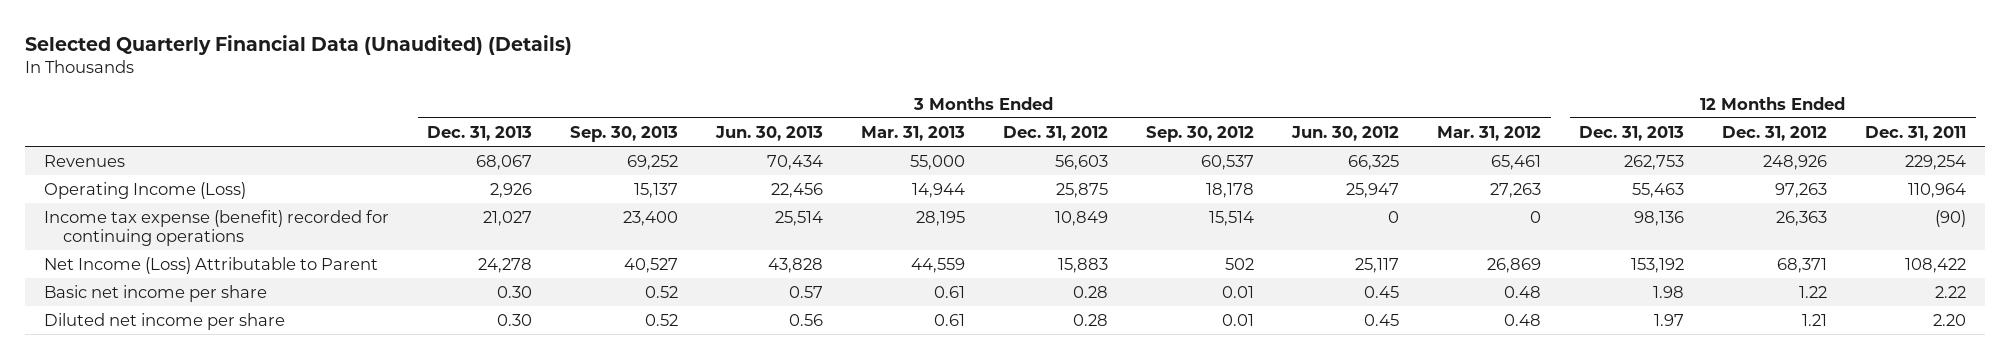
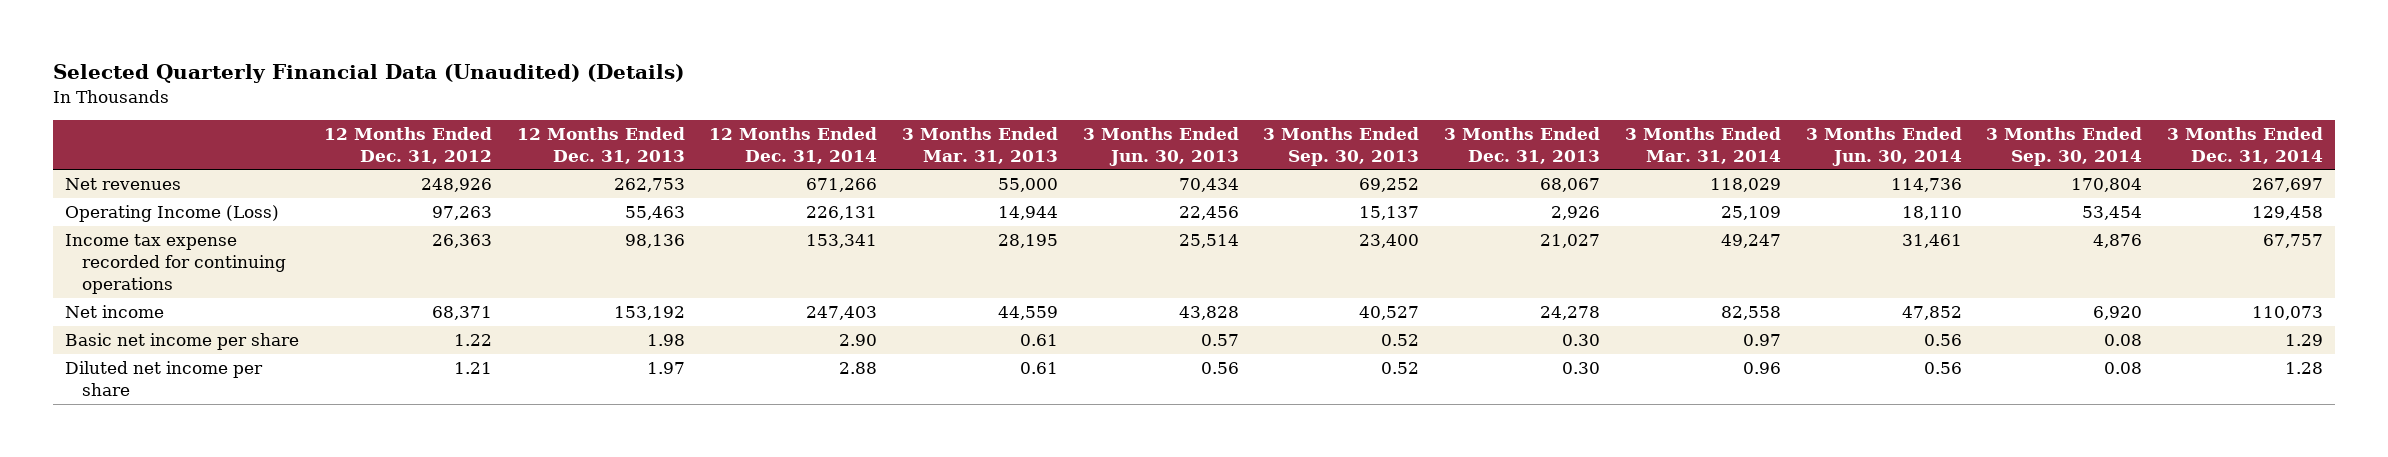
- | 3 Months Ended Dec. 31, 2013 | 3 Months Ended Sep. 30, 2013 | 3 Months Ended Jun. 30, 2013 | 3 Months Ended Mar. 31, 2013 | 3 Months Ended Dec. 31, 2012 | 3 Months Ended Sep. 30, 2012 | 3 Months Ended Jun. 30, 2012 | 3 Months Ended Mar. 31, 2012 | 12 Months Ended Dec. 31, 2013 | 12 Months Ended Dec. 31, 2012 | 12 Months Ended Dec. 31, 2011
+ | 12 Months Ended Dec. 31, 2012 | 12 Months Ended Dec. 31, 2013 | 12 Months Ended Dec. 31, 2014 | 3 Months Ended Mar. 31, 2013 | 3 Months Ended Jun. 30, 2013 | 3 Months Ended Sep. 30, 2013 | 3 Months Ended Dec. 31, 2013 | 3 Months Ended Mar. 31, 2014 | 3 Months Ended Jun. 30, 2014 | 3 Months Ended Sep. 30, 2014 | 3 Months Ended Dec. 31, 2014
- Revenues | 68,067 | 69,252 | 70,434 | 55,000 | 56,603 | 60,537 | 66,325 | 65,461 | 262,753 | 248,926 | 229,254
+ Net revenues | 248,926 | 262,753 | 671,266 | 55,000 | 70,434 | 69,252 | 68,067 | 118,029 | 114,736 | 170,804 | 267,697
- Income tax expense (benefit) recorded for continuing operations | 21,027 | 23,400 | 25,514 | 28,195 | 10,849 | 15,514 | 0 | 0 | 98,136 | 26,363 | (90)
- Net Income (Loss) Attributable to Parent | 24,278 | 40,527 | 43,828 | 44,559 | 15,883 | 502 | 25,117 | 26,869 | 153,192 | 68,371 | 108,422
+ Income tax expense recorded for continuing operations | 26,363 | 98,136 | 153,341 | 28,195 | 25,514 | 23,400 | 21,027 | 49,247 | 31,461 | 4,876 | 67,757
+ Net income | 68,371 | 153,192 | 247,403 | 44,559 | 43,828 | 40,527 | 24,278 | 82,558 | 47,852 | 6,920 | 110,073

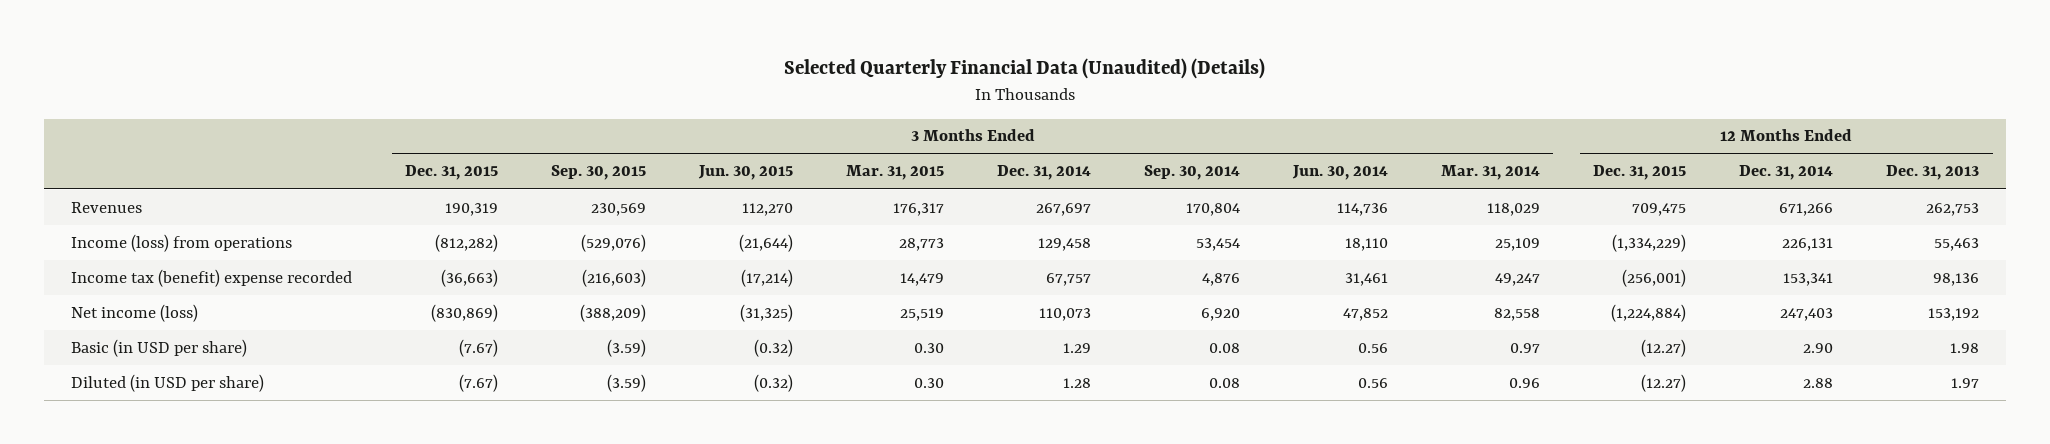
- | 12 Months Ended Dec. 31, 2012 | 12 Months Ended Dec. 31, 2013 | 12 Months Ended Dec. 31, 2014 | 3 Months Ended Mar. 31, 2013 | 3 Months Ended Jun. 30, 2013 | 3 Months Ended Sep. 30, 2013 | 3 Months Ended Dec. 31, 2013 | 3 Months Ended Mar. 31, 2014 | 3 Months Ended Jun. 30, 2014 | 3 Months Ended Sep. 30, 2014 | 3 Months Ended Dec. 31, 2014
+ | 3 Months Ended Dec. 31, 2015 | 3 Months Ended Sep. 30, 2015 | 3 Months Ended Jun. 30, 2015 | 3 Months Ended Mar. 31, 2015 | 3 Months Ended Dec. 31, 2014 | 3 Months Ended Sep. 30, 2014 | 3 Months Ended Jun. 30, 2014 | 3 Months Ended Mar. 31, 2014 | 12 Months Ended Dec. 31, 2015 | 12 Months Ended Dec. 31, 2014 | 12 Months Ended Dec. 31, 2013
- Net revenues | 248,926 | 262,753 | 671,266 | 55,000 | 70,434 | 69,252 | 68,067 | 118,029 | 114,736 | 170,804 | 267,697
- Operating Income (Loss) | 97,263 | 55,463 | 226,131 | 14,944 | 22,456 | 15,137 | 2,926 | 25,109 | 18,110 | 53,454 | 129,458
- Income tax expense recorded for continuing operations | 26,363 | 98,136 | 153,341 | 28,195 | 25,514 | 23,400 | 21,027 | 49,247 | 31,461 | 4,876 | 67,757
- Net income | 68,371 | 153,192 | 247,403 | 44,559 | 43,828 | 40,527 | 24,278 | 82,558 | 47,852 | 6,920 | 110,073
- Basic net income per share | 1.22 | 1.98 | 2.90 | 0.61 | 0.57 | 0.52 | 0.30 | 0.97 | 0.56 | 0.08 | 1.29
- Diluted net income per share | 1.21 | 1.97 | 2.88 | 0.61 | 0.56 | 0.52 | 0.30 | 0.96 | 0.56 | 0.08 | 1.28
+ Revenues | 190,319 | 230,569 | 112,270 | 176,317 | 267,697 | 170,804 | 114,736 | 118,029 | 709,475 | 671,266 | 262,753
+ Income (loss) from operations | (812,282) | (529,076) | (21,644) | 28,773 | 129,458 | 53,454 | 18,110 | 25,109 | (1,334,229) | 226,131 | 55,463
+ Income tax (benefit) expense recorded | (36,663) | (216,603) | (17,214) | 14,479 | 67,757 | 4,876 | 31,461 | 49,247 | (256,001) | 153,341 | 98,136
+ Net income (loss) | (830,869) | (388,209) | (31,325) | 25,519 | 110,073 | 6,920 | 47,852 | 82,558 | (1,224,884) | 247,403 | 153,192
+ Basic (in USD per share) | (7.67) | (3.59) | (0.32) | 0.30 | 1.29 | 0.08 | 0.56 | 0.97 | (12.27) | 2.90 | 1.98
+ Diluted (in USD per share) | (7.67) | (3.59) | (0.32) | 0.30 | 1.28 | 0.08 | 0.56 | 0.96 | (12.27) | 2.88 | 1.97

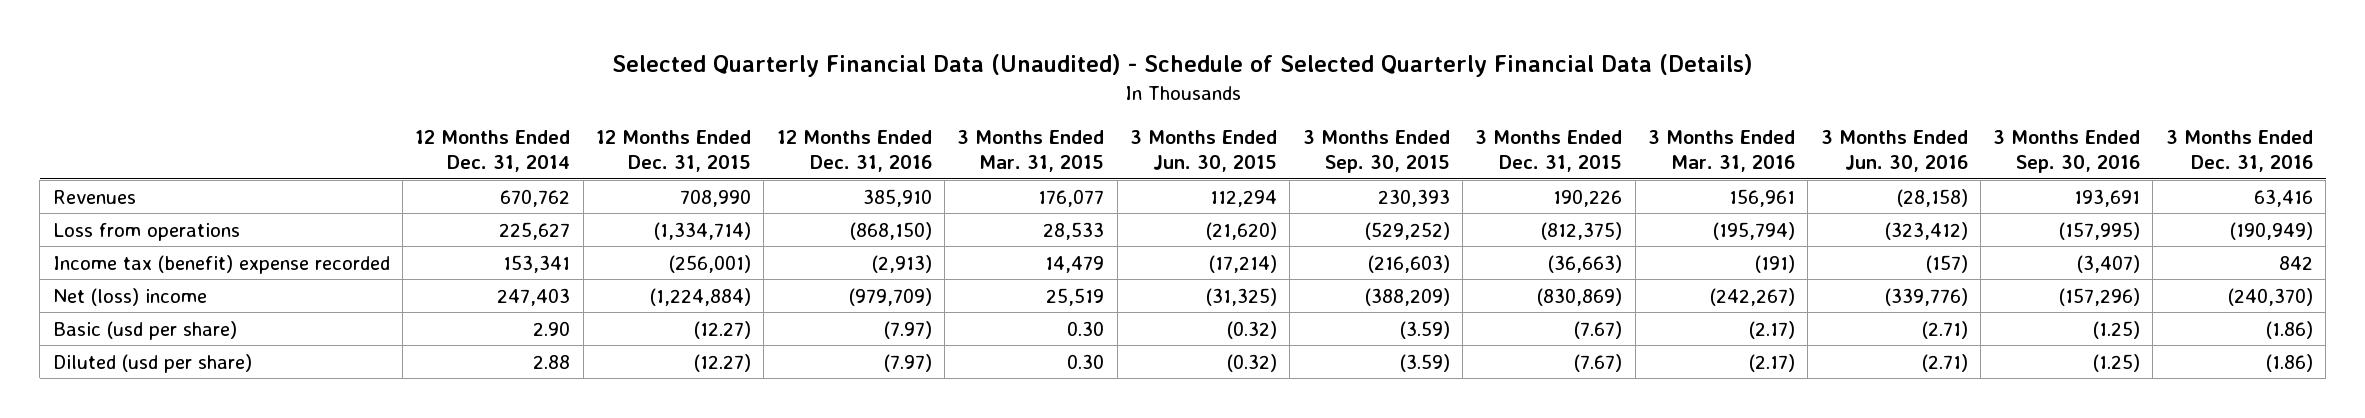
- Selected Quarterly Financial Data (Unaudited) (Details)
+ Selected Quarterly Financial Data (Unaudited) - Schedule of Selected Quarterly Financial Data (Details)
- | 3 Months Ended Dec. 31, 2015 | 3 Months Ended Sep. 30, 2015 | 3 Months Ended Jun. 30, 2015 | 3 Months Ended Mar. 31, 2015 | 3 Months Ended Dec. 31, 2014 | 3 Months Ended Sep. 30, 2014 | 3 Months Ended Jun. 30, 2014 | 3 Months Ended Mar. 31, 2014 | 12 Months Ended Dec. 31, 2015 | 12 Months Ended Dec. 31, 2014 | 12 Months Ended Dec. 31, 2013
+ | 12 Months Ended Dec. 31, 2014 | 12 Months Ended Dec. 31, 2015 | 12 Months Ended Dec. 31, 2016 | 3 Months Ended Mar. 31, 2015 | 3 Months Ended Jun. 30, 2015 | 3 Months Ended Sep. 30, 2015 | 3 Months Ended Dec. 31, 2015 | 3 Months Ended Mar. 31, 2016 | 3 Months Ended Jun. 30, 2016 | 3 Months Ended Sep. 30, 2016 | 3 Months Ended Dec. 31, 2016
- Revenues | 190,319 | 230,569 | 112,270 | 176,317 | 267,697 | 170,804 | 114,736 | 118,029 | 709,475 | 671,266 | 262,753
- Income (loss) from operations | (812,282) | (529,076) | (21,644) | 28,773 | 129,458 | 53,454 | 18,110 | 25,109 | (1,334,229) | 226,131 | 55,463
+ Revenues | 670,762 | 708,990 | 385,910 | 176,077 | 112,294 | 230,393 | 190,226 | 156,961 | (28,158) | 193,691 | 63,416
+ Loss from operations | 225,627 | (1,334,714) | (868,150) | 28,533 | (21,620) | (529,252) | (812,375) | (195,794) | (323,412) | (157,995) | (190,949)
- Net income (loss) | (830,869) | (388,209) | (31,325) | 25,519 | 110,073 | 6,920 | 47,852 | 82,558 | (1,224,884) | 247,403 | 153,192
- Basic (in USD per share) | (7.67) | (3.59) | (0.32) | 0.30 | 1.29 | 0.08 | 0.56 | 0.97 | (12.27) | 2.90 | 1.98
- Diluted (in USD per share) | (7.67) | (3.59) | (0.32) | 0.30 | 1.28 | 0.08 | 0.56 | 0.96 | (12.27) | 2.88 | 1.97
+ Net (loss) income | 247,403 | (1,224,884) | (979,709) | 25,519 | (31,325) | (388,209) | (830,869) | (242,267) | (339,776) | (157,296) | (240,370)
+ Basic (usd per share) | 2.90 | (12.27) | (7.97) | 0.30 | (0.32) | (3.59) | (7.67) | (2.17) | (2.71) | (1.25) | (1.86)
+ Diluted (usd per share) | 2.88 | (12.27) | (7.97) | 0.30 | (0.32) | (3.59) | (7.67) | (2.17) | (2.71) | (1.25) | (1.86)

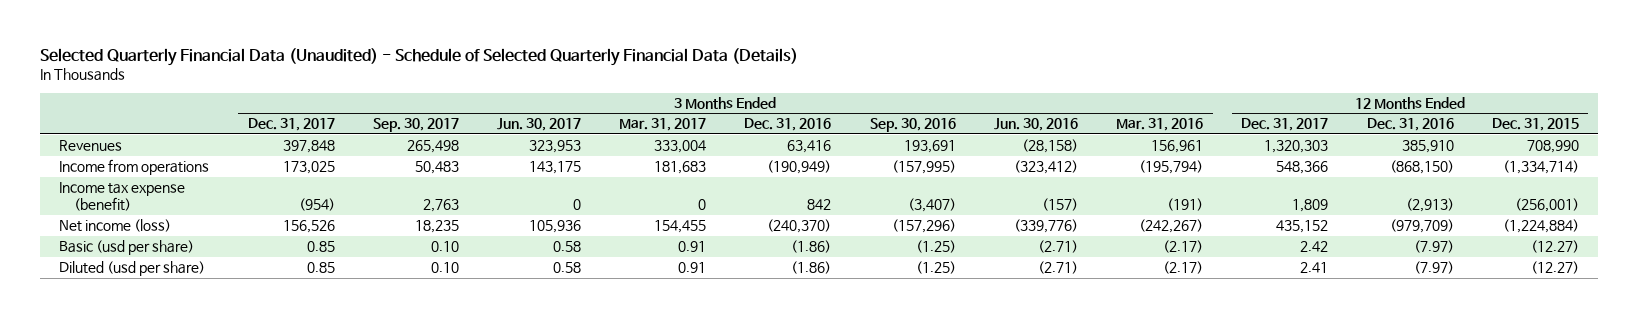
- | 12 Months Ended Dec. 31, 2014 | 12 Months Ended Dec. 31, 2015 | 12 Months Ended Dec. 31, 2016 | 3 Months Ended Mar. 31, 2015 | 3 Months Ended Jun. 30, 2015 | 3 Months Ended Sep. 30, 2015 | 3 Months Ended Dec. 31, 2015 | 3 Months Ended Mar. 31, 2016 | 3 Months Ended Jun. 30, 2016 | 3 Months Ended Sep. 30, 2016 | 3 Months Ended Dec. 31, 2016
+ | 3 Months Ended Dec. 31, 2017 | 3 Months Ended Sep. 30, 2017 | 3 Months Ended Jun. 30, 2017 | 3 Months Ended Mar. 31, 2017 | 3 Months Ended Dec. 31, 2016 | 3 Months Ended Sep. 30, 2016 | 3 Months Ended Jun. 30, 2016 | 3 Months Ended Mar. 31, 2016 | 12 Months Ended Dec. 31, 2017 | 12 Months Ended Dec. 31, 2016 | 12 Months Ended Dec. 31, 2015
- Loss from operations | 225,627 | (1,334,714) | (868,150) | 28,533 | (21,620) | (529,252) | (812,375) | (195,794) | (323,412) | (157,995) | (190,949)
- Income tax (benefit) expense recorded | 153,341 | (256,001) | (2,913) | 14,479 | (17,214) | (216,603) | (36,663) | (191) | (157) | (3,407) | 842
- Net (loss) income | 247,403 | (1,224,884) | (979,709) | 25,519 | (31,325) | (388,209) | (830,869) | (242,267) | (339,776) | (157,296) | (240,370)
+ Income from operations | 173,025 | 50,483 | 143,175 | 181,683 | (190,949) | (157,995) | (323,412) | (195,794) | 548,366 | (868,150) | (1,334,714)
+ Income tax expense (benefit) | (954) | 2,763 | 0 | 0 | 842 | (3,407) | (157) | (191) | 1,809 | (2,913) | (256,001)
+ Net income (loss) | 156,526 | 18,235 | 105,936 | 154,455 | (240,370) | (157,296) | (339,776) | (242,267) | 435,152 | (979,709) | (1,224,884)

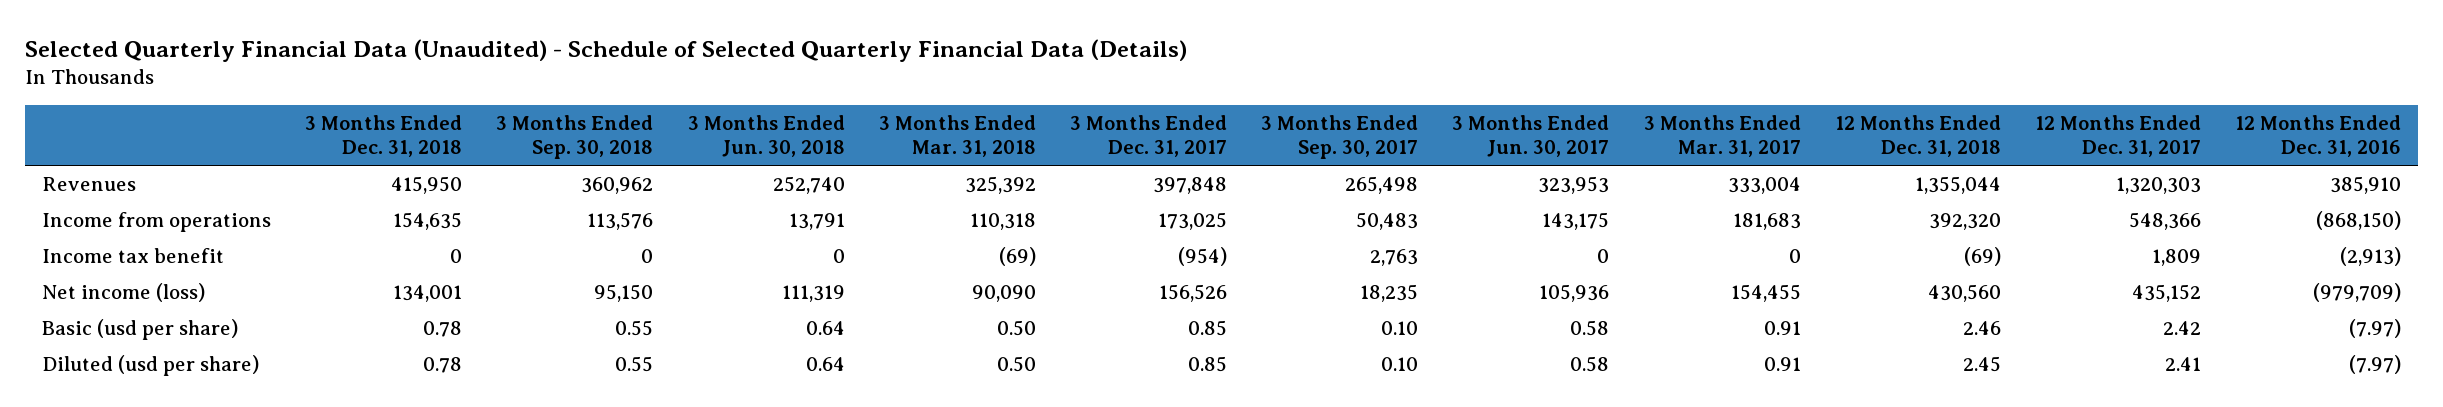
- | 3 Months Ended Dec. 31, 2017 | 3 Months Ended Sep. 30, 2017 | 3 Months Ended Jun. 30, 2017 | 3 Months Ended Mar. 31, 2017 | 3 Months Ended Dec. 31, 2016 | 3 Months Ended Sep. 30, 2016 | 3 Months Ended Jun. 30, 2016 | 3 Months Ended Mar. 31, 2016 | 12 Months Ended Dec. 31, 2017 | 12 Months Ended Dec. 31, 2016 | 12 Months Ended Dec. 31, 2015
+ | 3 Months Ended Dec. 31, 2018 | 3 Months Ended Sep. 30, 2018 | 3 Months Ended Jun. 30, 2018 | 3 Months Ended Mar. 31, 2018 | 3 Months Ended Dec. 31, 2017 | 3 Months Ended Sep. 30, 2017 | 3 Months Ended Jun. 30, 2017 | 3 Months Ended Mar. 31, 2017 | 12 Months Ended Dec. 31, 2018 | 12 Months Ended Dec. 31, 2017 | 12 Months Ended Dec. 31, 2016
- Income tax expense (benefit) | (954) | 2,763 | 0 | 0 | 842 | (3,407) | (157) | (191) | 1,809 | (2,913) | (256,001)
+ Income tax benefit | 0 | 0 | 0 | (69) | (954) | 2,763 | 0 | 0 | (69) | 1,809 | (2,913)

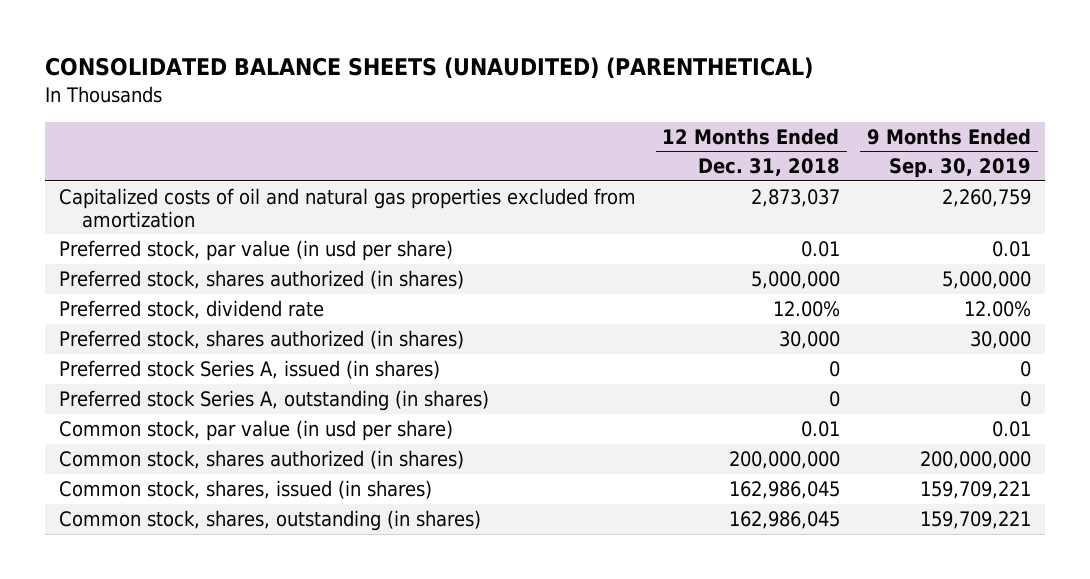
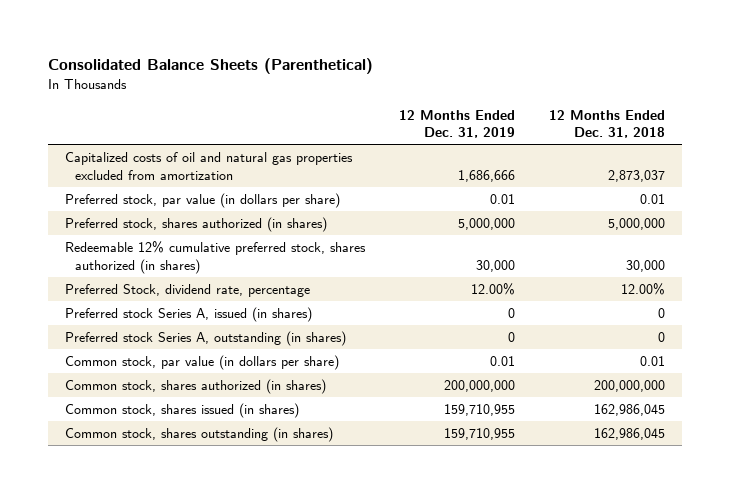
- CONSOLIDATED BALANCE SHEETS (UNAUDITED) (PARENTHETICAL)
+ Consolidated Balance Sheets (Parenthetical)
- | 12 Months Ended Dec. 31, 2018 | 9 Months Ended Sep. 30, 2019
+ | 12 Months Ended Dec. 31, 2019 | 12 Months Ended Dec. 31, 2018
- Preferred stock, par value (in usd per share) | 0.01 | 0.01
+ Preferred stock, par value (in dollars per share) | 0.01 | 0.01
- Preferred stock, dividend rate | 12.00% | 12.00%
- Preferred stock, shares authorized (in shares) | 30,000 | 30,000
+ Redeemable 12% cumulative preferred stock, shares authorized (in shares) | 30,000 | 30,000
+ Preferred Stock, dividend rate, percentage | 12.00% | 12.00%
- Common stock, par value (in usd per share) | 0.01 | 0.01
+ Common stock, par value (in dollars per share) | 0.01 | 0.01
- Common stock, shares, issued (in shares) | 162,986,045 | 159,709,221
- Common stock, shares, outstanding (in shares) | 162,986,045 | 159,709,221
+ Common stock, shares issued (in shares) | 159,710,955 | 162,986,045
+ Common stock, shares outstanding (in shares) | 159,710,955 | 162,986,045

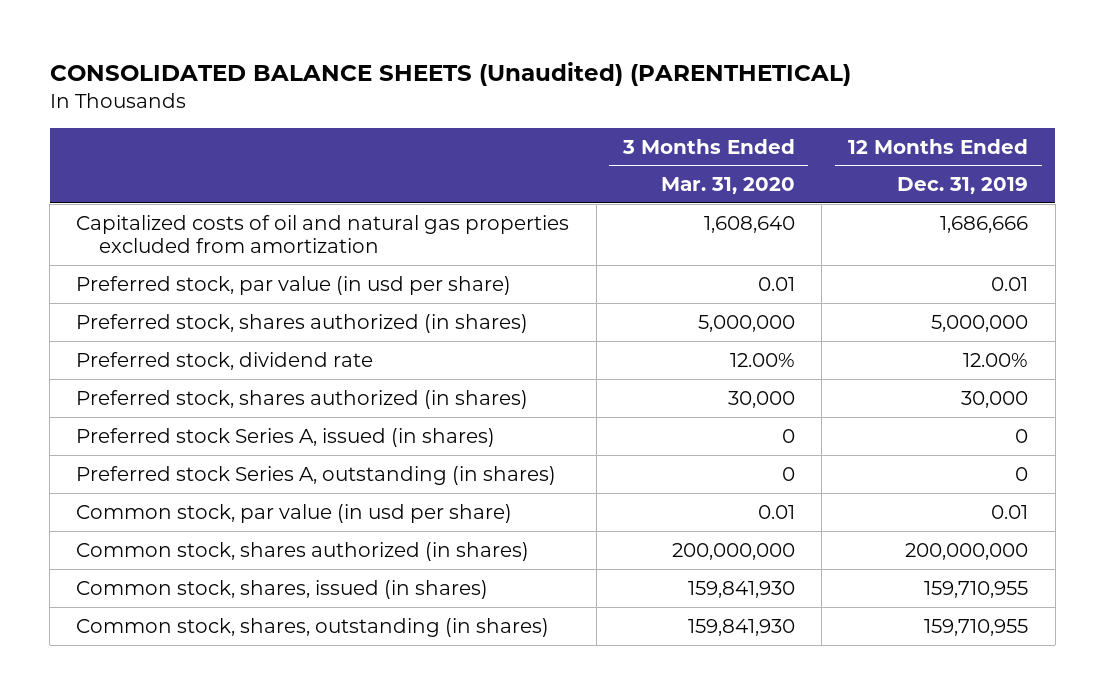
- Consolidated Balance Sheets (Parenthetical)
+ CONSOLIDATED BALANCE SHEETS (Unaudited) (PARENTHETICAL)
- | 12 Months Ended Dec. 31, 2019 | 12 Months Ended Dec. 31, 2018
+ | 3 Months Ended Mar. 31, 2020 | 12 Months Ended Dec. 31, 2019
- Preferred stock, par value (in dollars per share) | 0.01 | 0.01
+ Preferred stock, par value (in usd per share) | 0.01 | 0.01
- Redeemable 12% cumulative preferred stock, shares authorized (in shares) | 30,000 | 30,000
- Preferred Stock, dividend rate, percentage | 12.00% | 12.00%
+ Preferred stock, dividend rate | 12.00% | 12.00%
+ Preferred stock, shares authorized (in shares) | 30,000 | 30,000
- Common stock, par value (in dollars per share) | 0.01 | 0.01
+ Common stock, par value (in usd per share) | 0.01 | 0.01
- Common stock, shares issued (in shares) | 159,710,955 | 162,986,045
- Common stock, shares outstanding (in shares) | 159,710,955 | 162,986,045
+ Common stock, shares, issued (in shares) | 159,841,930 | 159,710,955
+ Common stock, shares, outstanding (in shares) | 159,841,930 | 159,710,955

